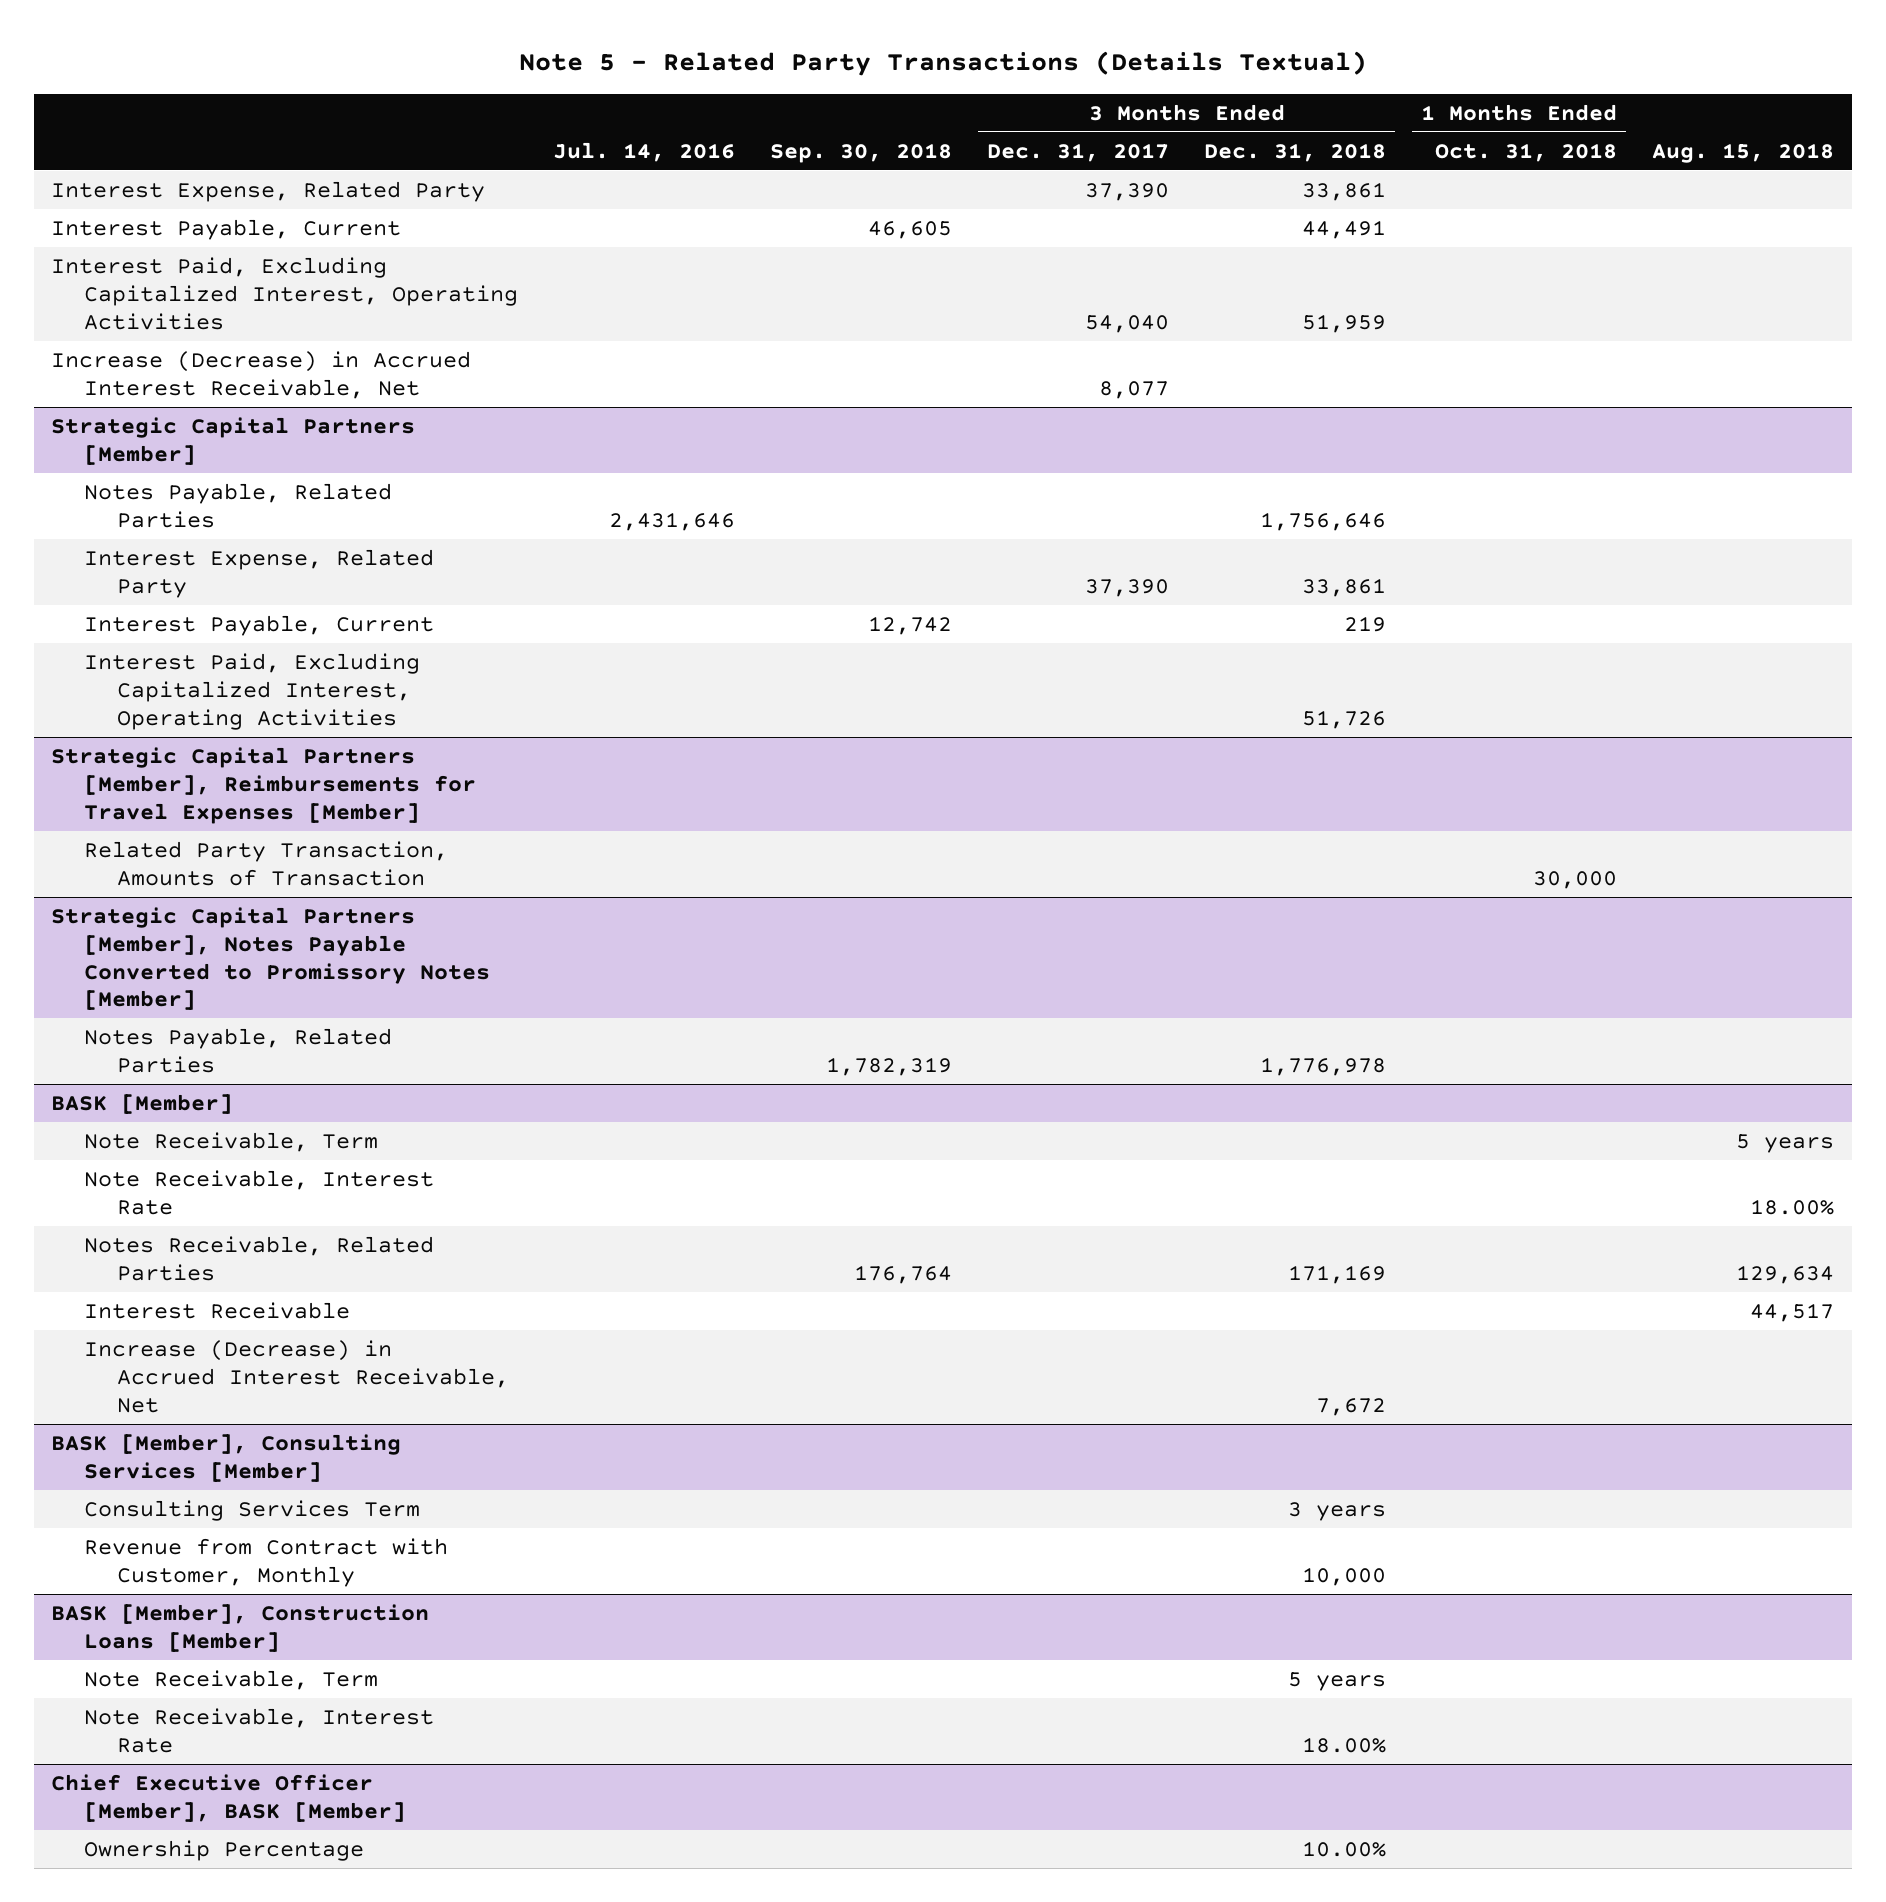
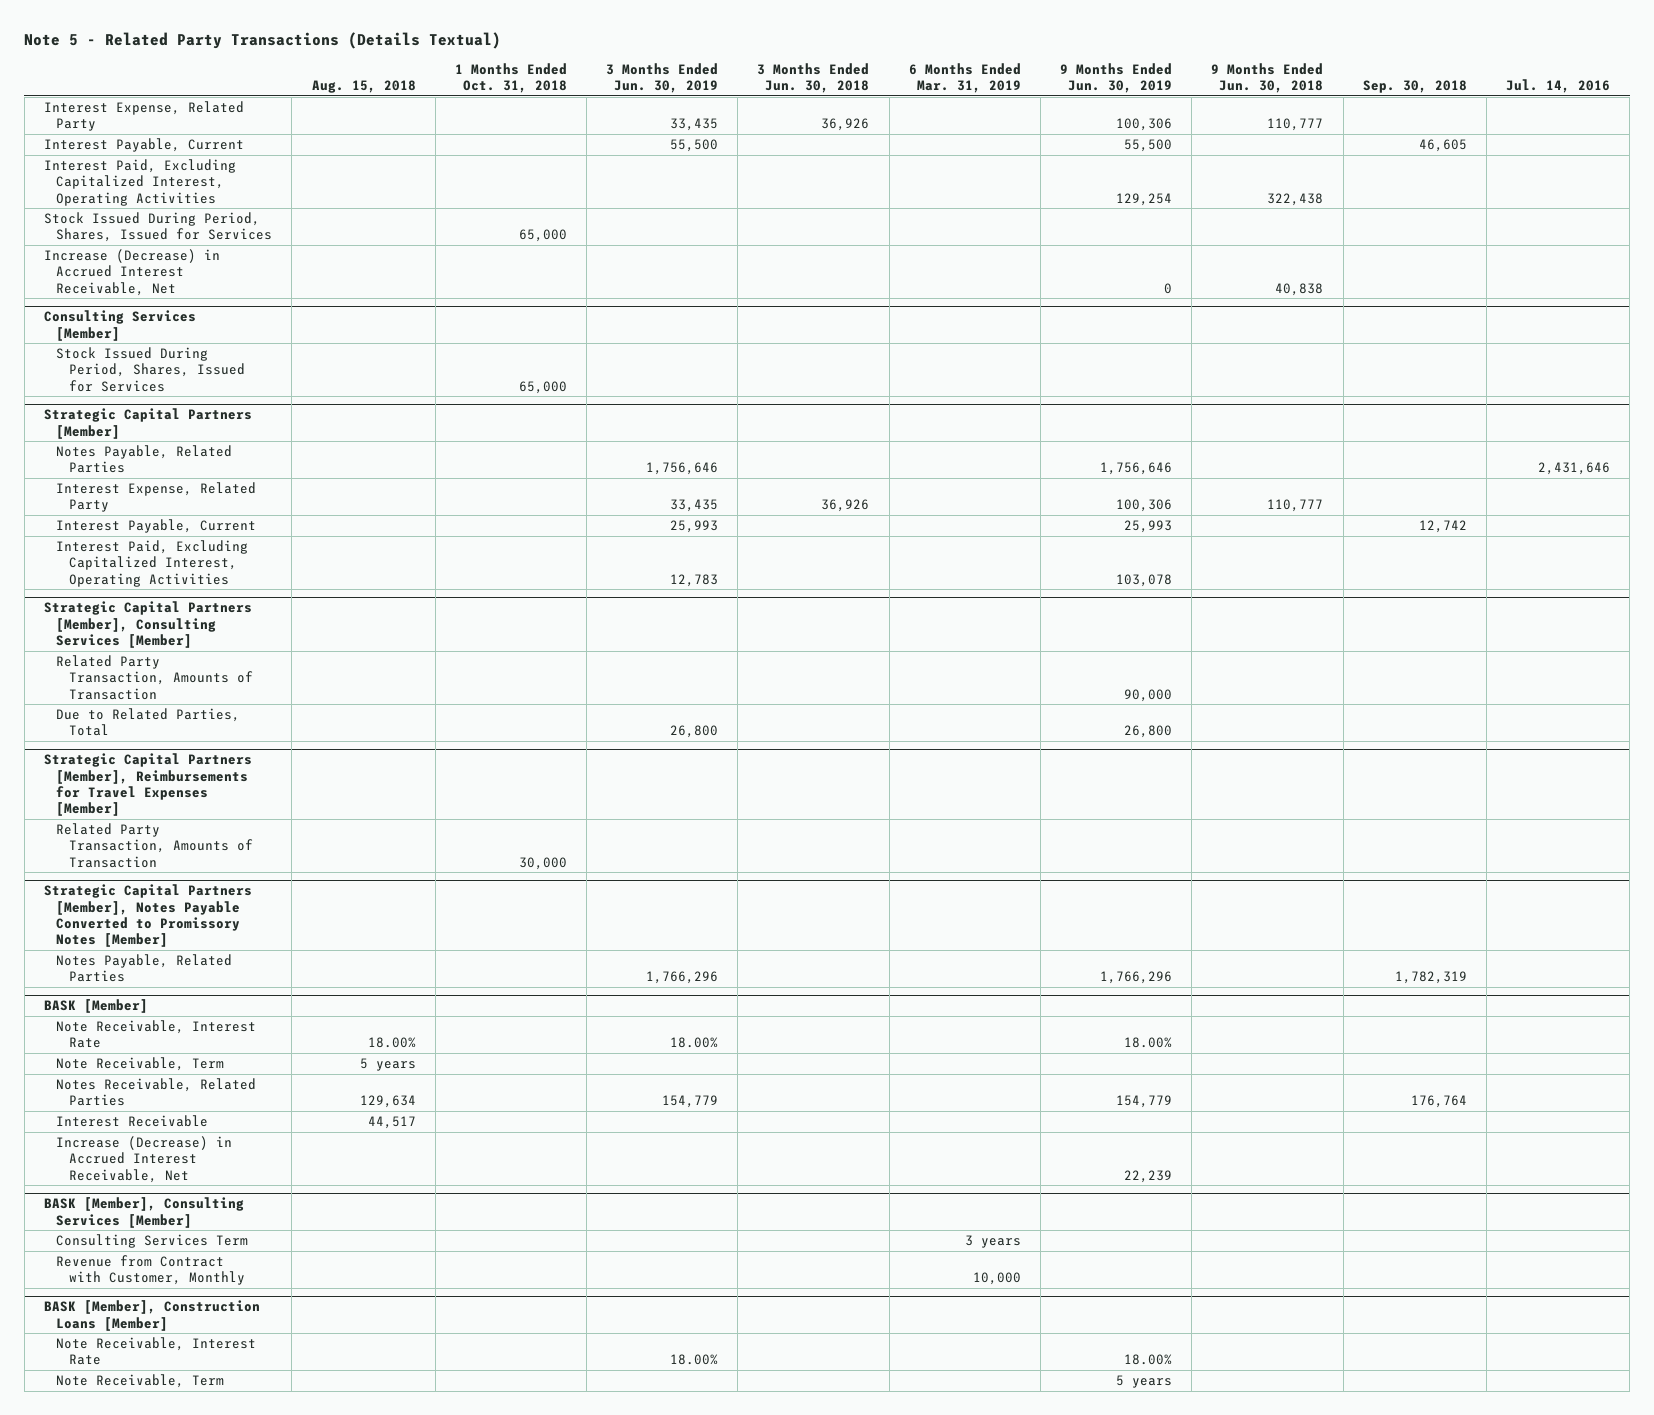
- | Jul. 14, 2016 | Sep. 30, 2018 | 3 Months Ended Dec. 31, 2017 | 3 Months Ended Dec. 31, 2018 | 1 Months Ended Oct. 31, 2018 | Aug. 15, 2018
+ | Aug. 15, 2018 | 1 Months Ended Oct. 31, 2018 | 3 Months Ended Jun. 30, 2019 | 3 Months Ended Jun. 30, 2018 | 6 Months Ended Mar. 31, 2019 | 9 Months Ended Jun. 30, 2019 | 9 Months Ended Jun. 30, 2018 | Sep. 30, 2018 | Jul. 14, 2016
+ Stock Issued During Period, Shares, Issued for Services | | 65,000 | | | | | | |
+ Consulting Services [Member]
+ Stock Issued During Period, Shares, Issued for Services | | 65,000 | | | | | | |
+ Strategic Capital Partners [Member], Consulting Services [Member]
+ Related Party Transaction, Amounts of Transaction | | | | | | 90,000 | | |
+ Due to Related Parties, Total | | | 26,800 | | | 26,800 | | |
@ BASK [Member]
moved down: Note Receivable, Term | 5 years | | | | | | | |
- Chief Executive Officer [Member], BASK [Member]
- Ownership Percentage | | | | 10.00% | |
@ BASK [Member], Construction Loans [Member]
moved down: Note Receivable, Term | | | | | | 5 years | | |

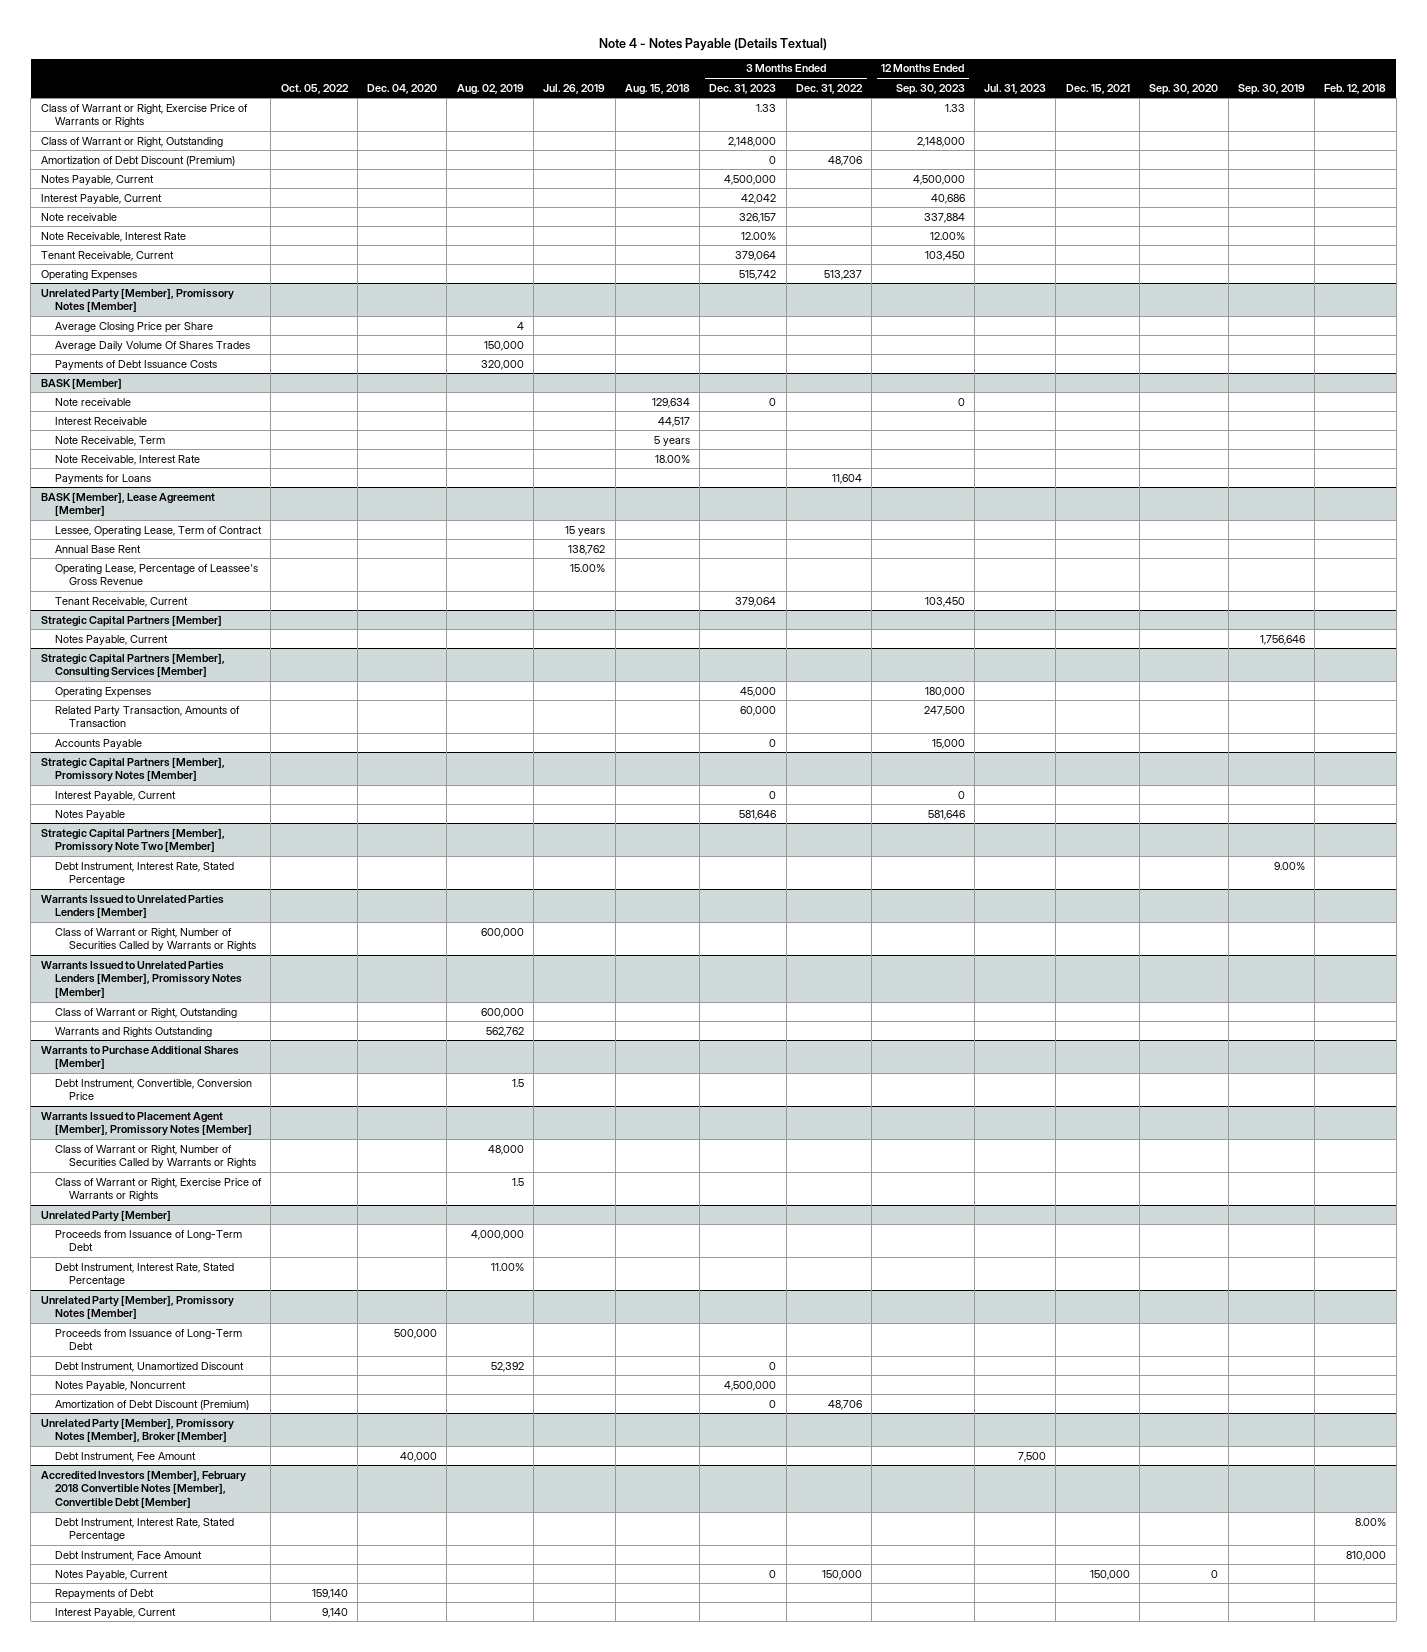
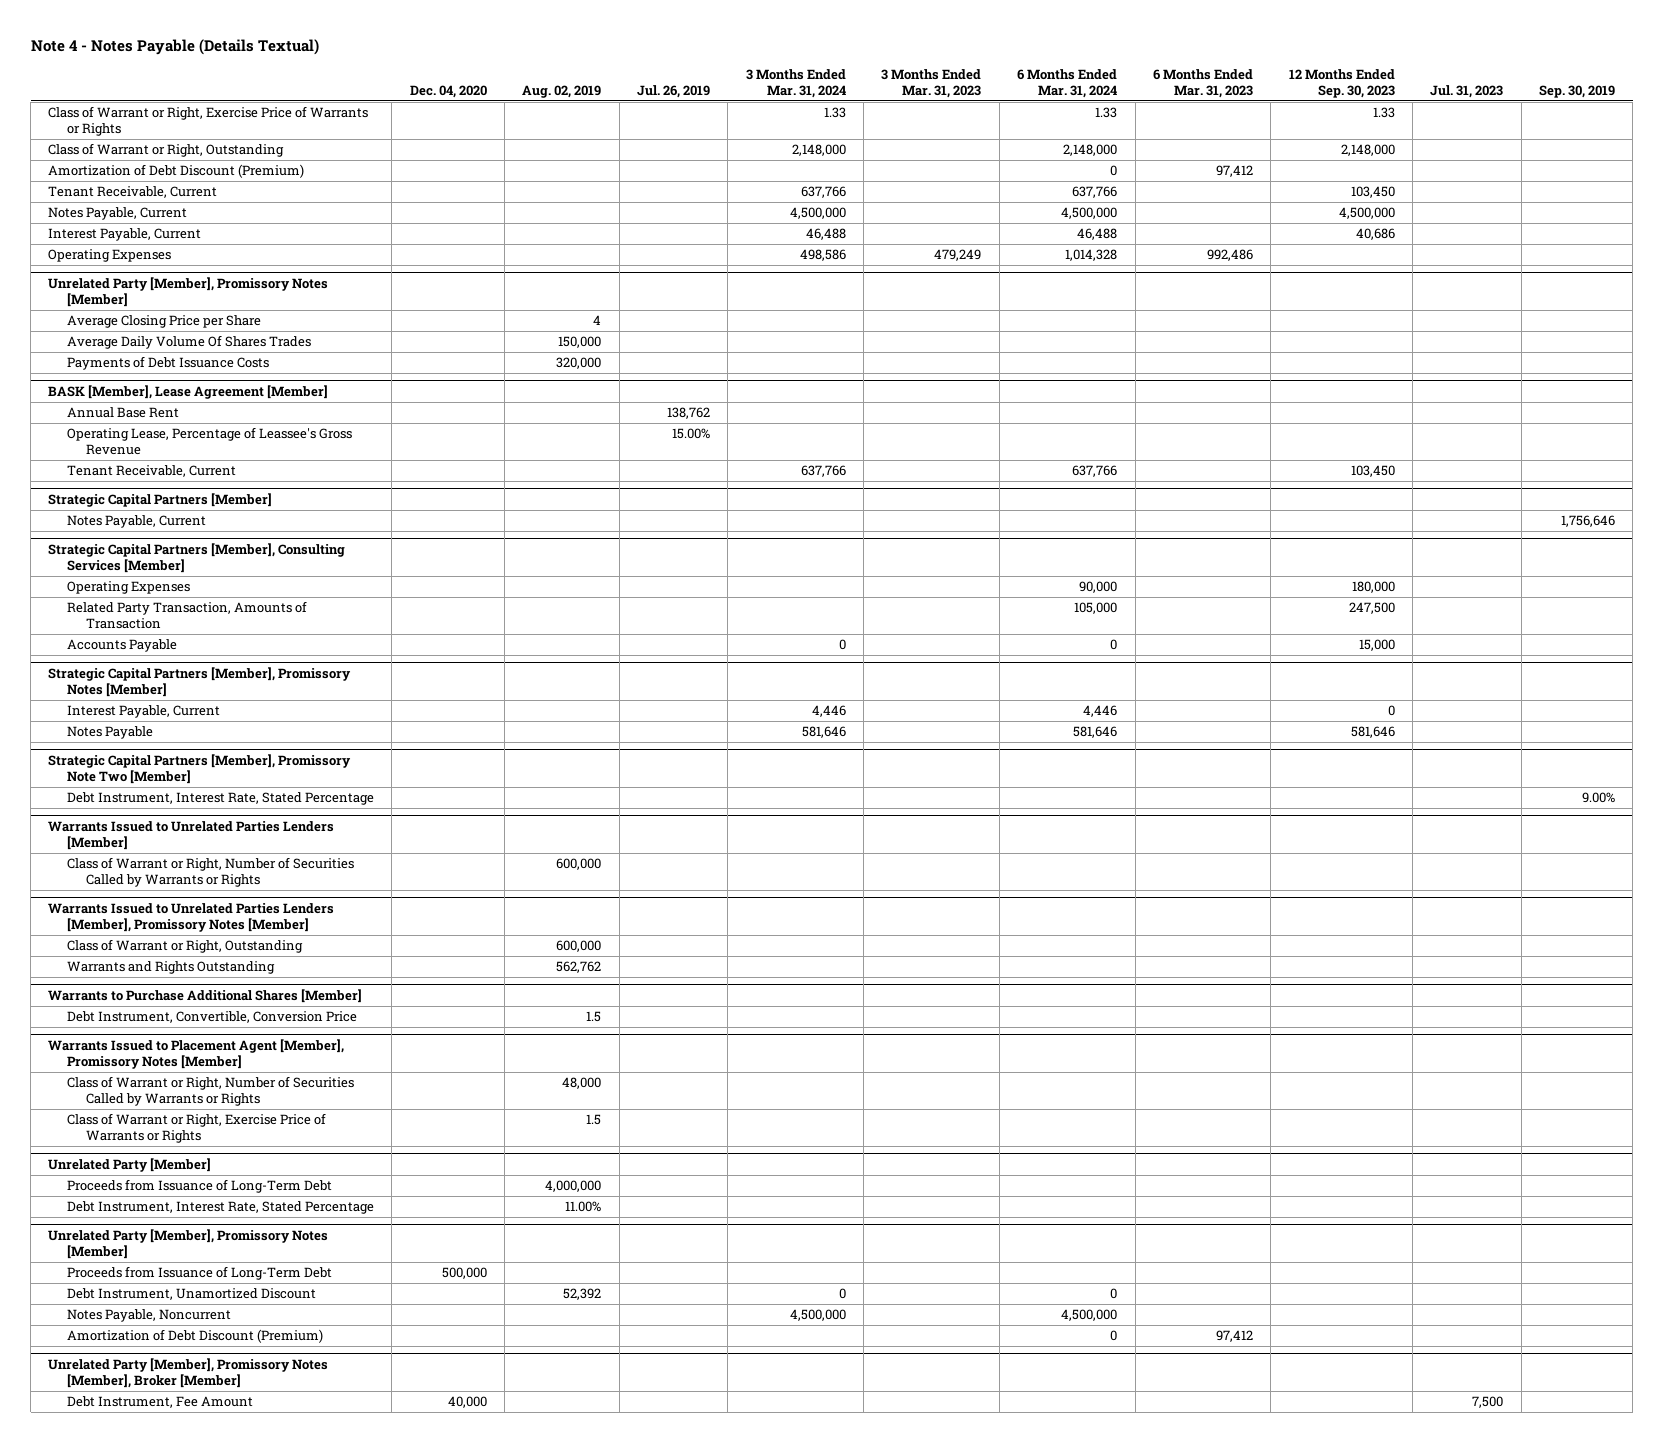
- | Oct. 05, 2022 | Dec. 04, 2020 | Aug. 02, 2019 | Jul. 26, 2019 | Aug. 15, 2018 | 3 Months Ended Dec. 31, 2023 | 3 Months Ended Dec. 31, 2022 | 12 Months Ended Sep. 30, 2023 | Jul. 31, 2023 | Dec. 15, 2021 | Sep. 30, 2020 | Sep. 30, 2019 | Feb. 12, 2018
+ | Dec. 04, 2020 | Aug. 02, 2019 | Jul. 26, 2019 | 3 Months Ended Mar. 31, 2024 | 3 Months Ended Mar. 31, 2023 | 6 Months Ended Mar. 31, 2024 | 6 Months Ended Mar. 31, 2023 | 12 Months Ended Sep. 30, 2023 | Jul. 31, 2023 | Sep. 30, 2019
moved up: Tenant Receivable, Current | | | | 637,766 | | 637,766 | | 103,450 | |
- Note receivable | | | | | | 326,157 | | 337,884 | | | | |
- Note Receivable, Interest Rate | | | | | | 12.00% | | 12.00% | | | | |
- BASK [Member]
- Note receivable | | | | | 129,634 | 0 | | 0 | | | | |
- Interest Receivable | | | | | 44,517 | | | | | | | |
- Note Receivable, Term | | | | | 5 years | | | | | | | |
- Note Receivable, Interest Rate | | | | | 18.00% | | | | | | | |
- Payments for Loans | | | | | | | 11,604 | | | | | |
@ BASK [Member], Lease Agreement [Member]
- Lessee, Operating Lease, Term of Contract | | | | 15 years | | | | | | | | |
- Accredited Investors [Member], February 2018 Convertible Notes [Member], Convertible Debt [Member]
- Debt Instrument, Interest Rate, Stated Percentage | | | | | | | | | | | | | 8.00%
- Debt Instrument, Face Amount | | | | | | | | | | | | | 810,000
- Notes Payable, Current | | | | | | 0 | 150,000 | | | 150,000 | 0 | |
- Repayments of Debt | 159,140 | | | | | | | | | | | |
- Interest Payable, Current | 9,140 | | | | | | | | | | | |

